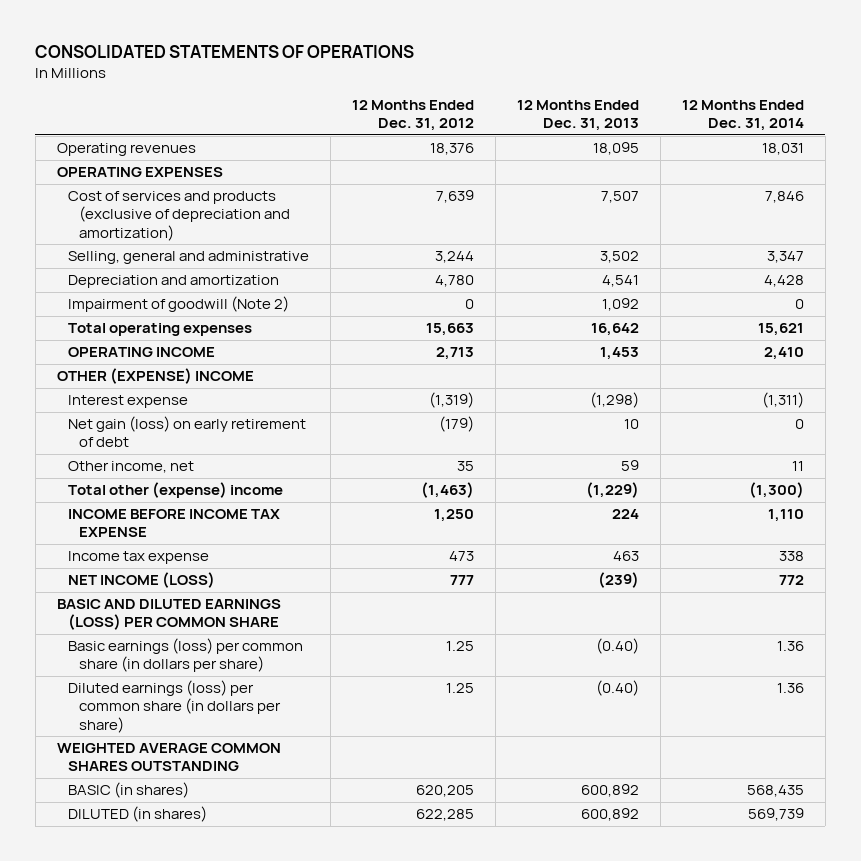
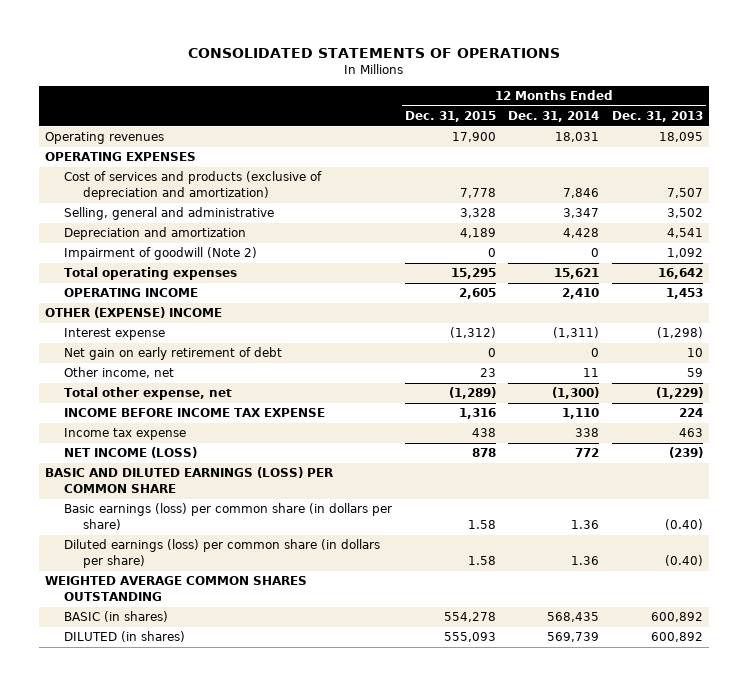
- | 12 Months Ended Dec. 31, 2012 | 12 Months Ended Dec. 31, 2013 | 12 Months Ended Dec. 31, 2014
+ | 12 Months Ended Dec. 31, 2015 | 12 Months Ended Dec. 31, 2014 | 12 Months Ended Dec. 31, 2013
- Net gain (loss) on early retirement of debt | (179) | 10 | 0
+ Net gain on early retirement of debt | 0 | 0 | 10
- Total other (expense) income | (1,463) | (1,229) | (1,300)
+ Total other expense, net | (1,289) | (1,300) | (1,229)

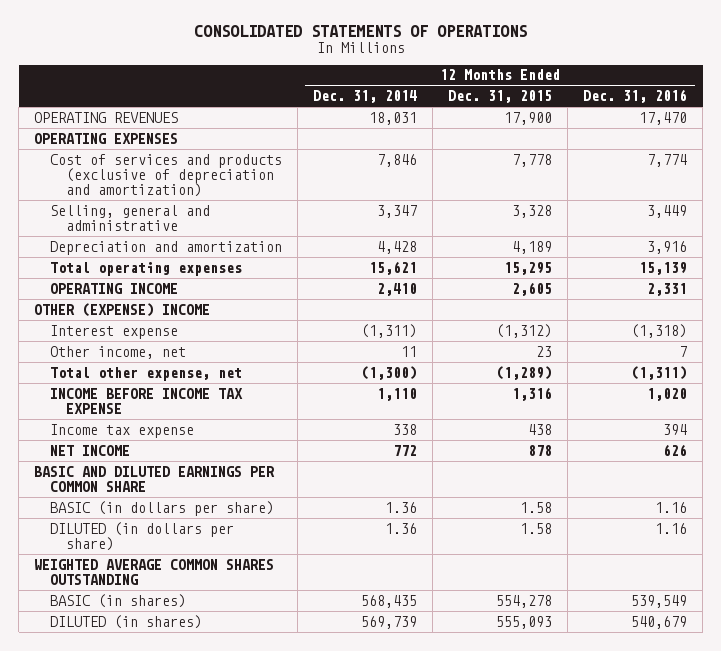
- | 12 Months Ended Dec. 31, 2015 | 12 Months Ended Dec. 31, 2014 | 12 Months Ended Dec. 31, 2013
+ | 12 Months Ended Dec. 31, 2014 | 12 Months Ended Dec. 31, 2015 | 12 Months Ended Dec. 31, 2016
- Operating revenues | 17,900 | 18,031 | 18,095
+ OPERATING REVENUES | 18,031 | 17,900 | 17,470
- Impairment of goodwill (Note 2) | 0 | 0 | 1,092
- Net gain on early retirement of debt | 0 | 0 | 10
- NET INCOME (LOSS) | 878 | 772 | (239)
- BASIC AND DILUTED EARNINGS (LOSS) PER COMMON SHARE
- Basic earnings (loss) per common share (in dollars per share) | 1.58 | 1.36 | (0.40)
- Diluted earnings (loss) per common share (in dollars per share) | 1.58 | 1.36 | (0.40)
+ NET INCOME | 772 | 878 | 626
+ BASIC AND DILUTED EARNINGS PER COMMON SHARE
+ BASIC (in dollars per share) | 1.36 | 1.58 | 1.16
+ DILUTED (in dollars per share) | 1.36 | 1.58 | 1.16

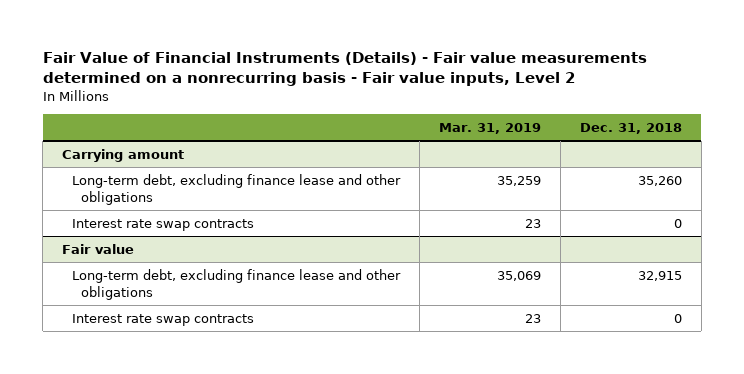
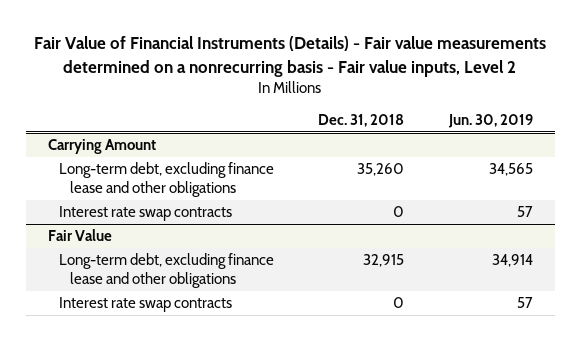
- | Mar. 31, 2019 | Dec. 31, 2018
+ | Dec. 31, 2018 | Jun. 30, 2019
- Carrying amount
+ Carrying Amount
- Fair value
+ Fair Value

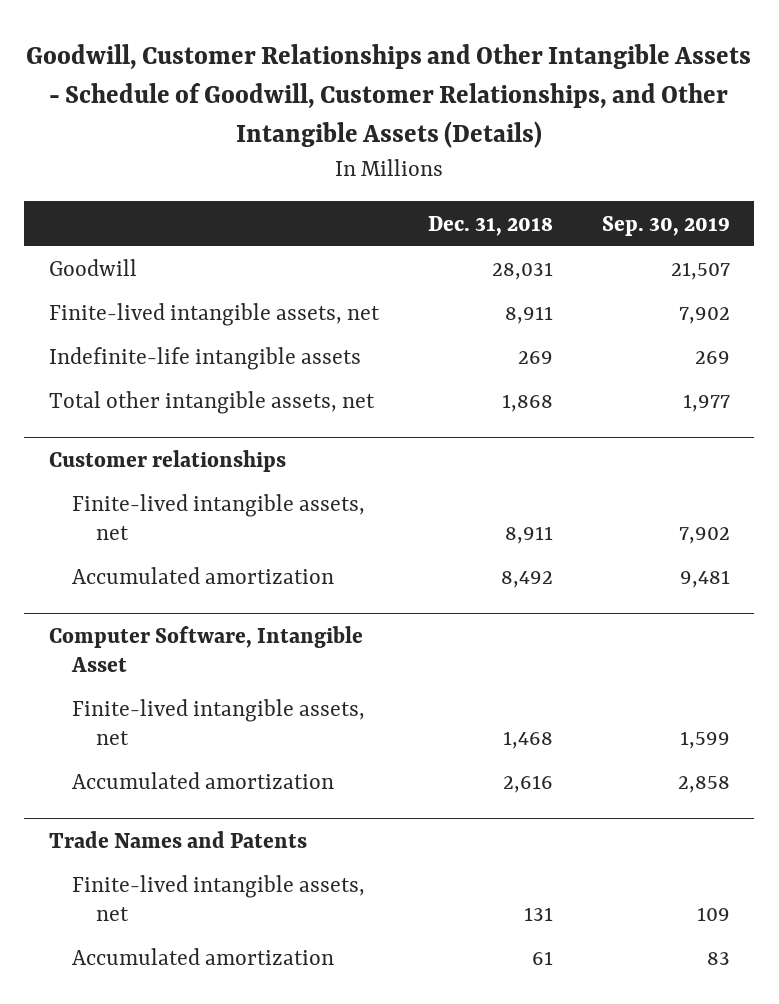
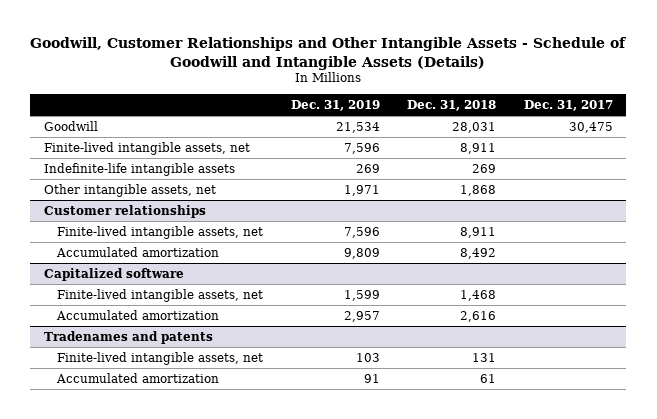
- Goodwill, Customer Relationships and Other Intangible Assets - Schedule of Goodwill, Customer Relationships, and Other Intangible Assets (Details)
+ Goodwill, Customer Relationships and Other Intangible Assets - Schedule of Goodwill and Intangible Assets (Details)
- | Dec. 31, 2018 | Sep. 30, 2019
+ | Dec. 31, 2019 | Dec. 31, 2018 | Dec. 31, 2017
- Total other intangible assets, net | 1,868 | 1,977
+ Other intangible assets, net | 1,971 | 1,868 |
- Computer Software, Intangible Asset
+ Capitalized software
- Trade Names and Patents
+ Tradenames and patents

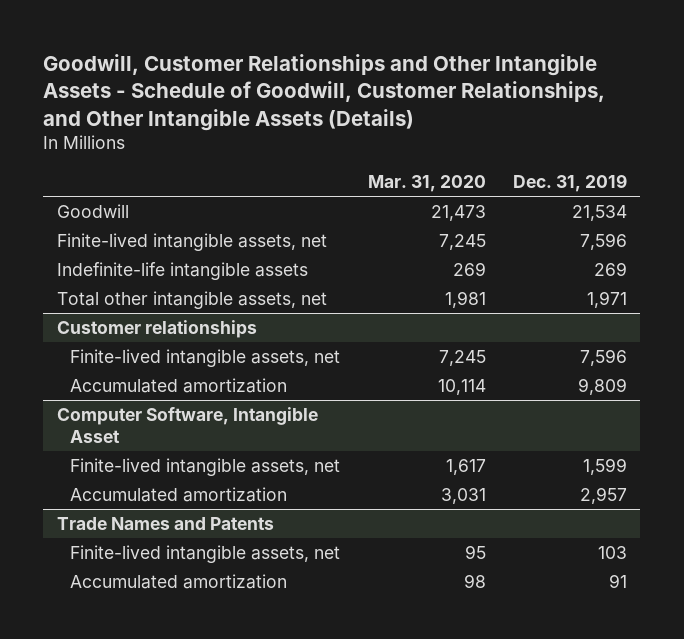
- Goodwill, Customer Relationships and Other Intangible Assets - Schedule of Goodwill and Intangible Assets (Details)
+ Goodwill, Customer Relationships and Other Intangible Assets - Schedule of Goodwill, Customer Relationships, and Other Intangible Assets (Details)
- | Dec. 31, 2019 | Dec. 31, 2018 | Dec. 31, 2017
+ | Mar. 31, 2020 | Dec. 31, 2019
- Other intangible assets, net | 1,971 | 1,868 |
+ Total other intangible assets, net | 1,981 | 1,971
- Capitalized software
+ Computer Software, Intangible Asset
- Tradenames and patents
+ Trade Names and Patents

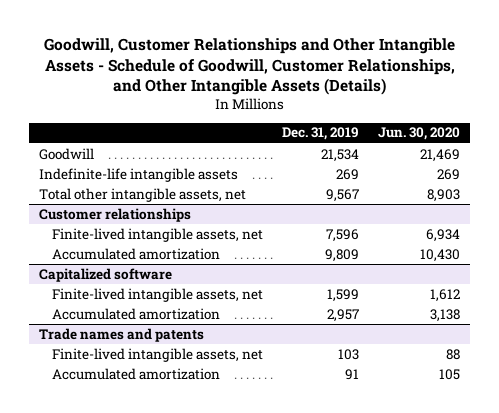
- | Mar. 31, 2020 | Dec. 31, 2019
+ | Dec. 31, 2019 | Jun. 30, 2020
- Finite-lived intangible assets, net | 7,245 | 7,596
- Total other intangible assets, net | 1,981 | 1,971
+ Total other intangible assets, net | 9,567 | 8,903
- Computer Software, Intangible Asset
+ Capitalized software
- Trade Names and Patents
+ Trade names and patents

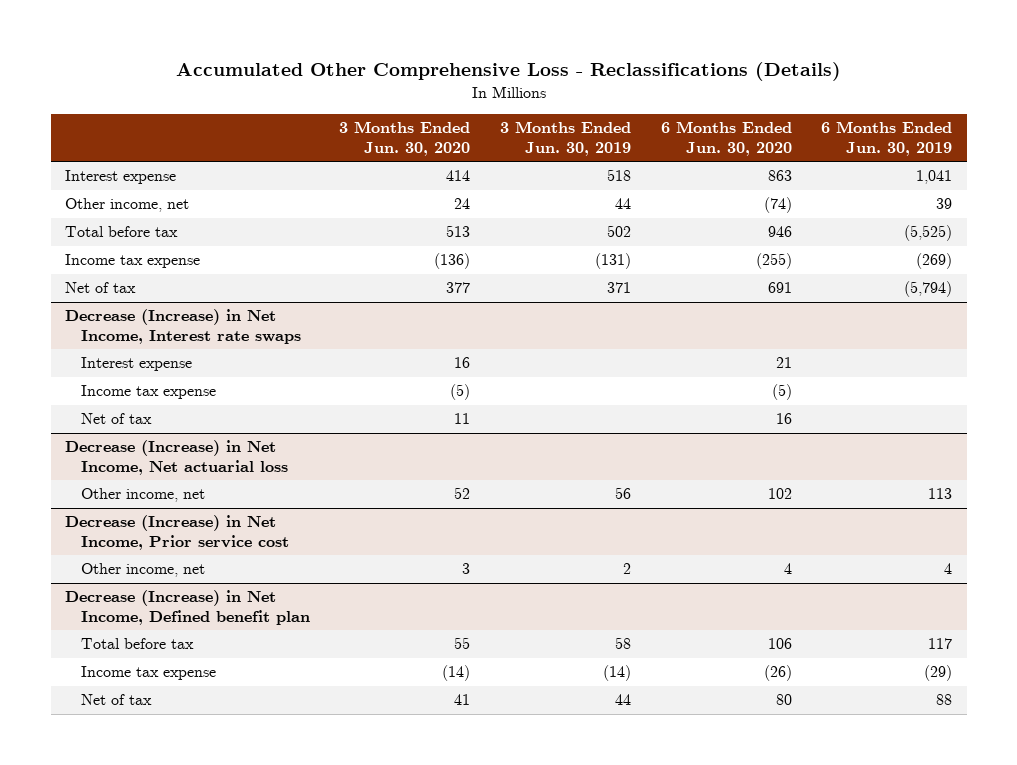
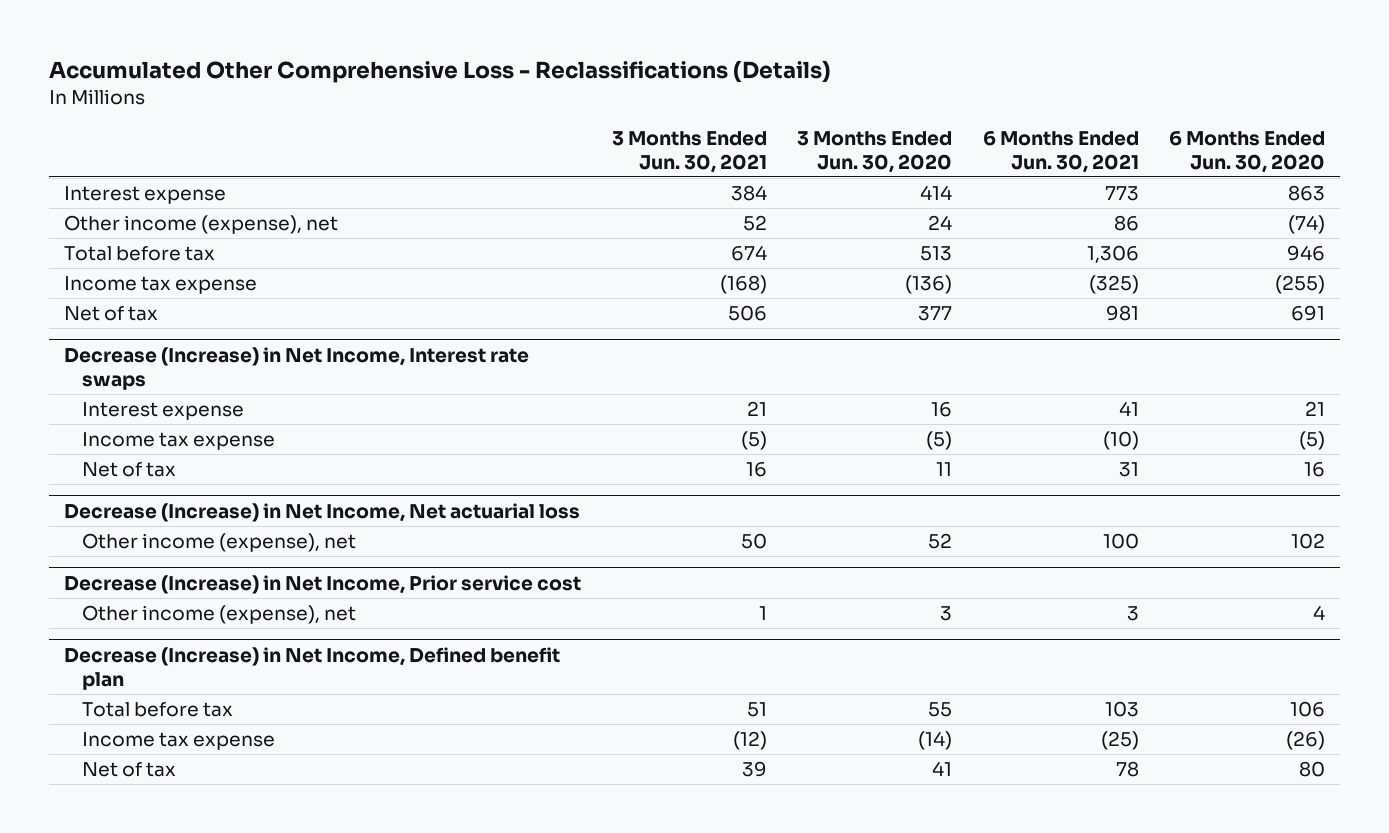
- | 3 Months Ended Jun. 30, 2020 | 3 Months Ended Jun. 30, 2019 | 6 Months Ended Jun. 30, 2020 | 6 Months Ended Jun. 30, 2019
+ | 3 Months Ended Jun. 30, 2021 | 3 Months Ended Jun. 30, 2020 | 6 Months Ended Jun. 30, 2021 | 6 Months Ended Jun. 30, 2020
- Other income, net | 24 | 44 | (74) | 39
+ Other income (expense), net | 52 | 24 | 86 | (74)
@ Decrease (Increase) in Net Income, Net actuarial loss
- Other income, net | 52 | 56 | 102 | 113
+ Other income (expense), net | 50 | 52 | 100 | 102
@ Decrease (Increase) in Net Income, Prior service cost
- Other income, net | 3 | 2 | 4 | 4
+ Other income (expense), net | 1 | 3 | 3 | 4

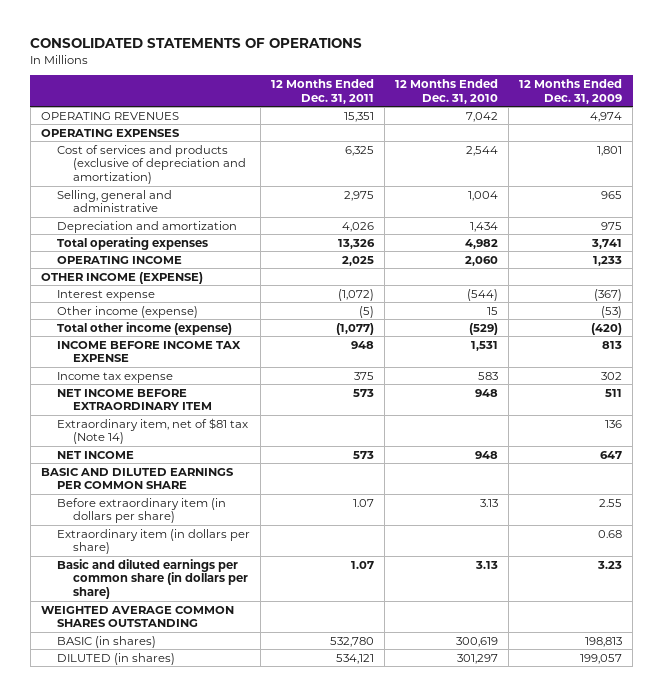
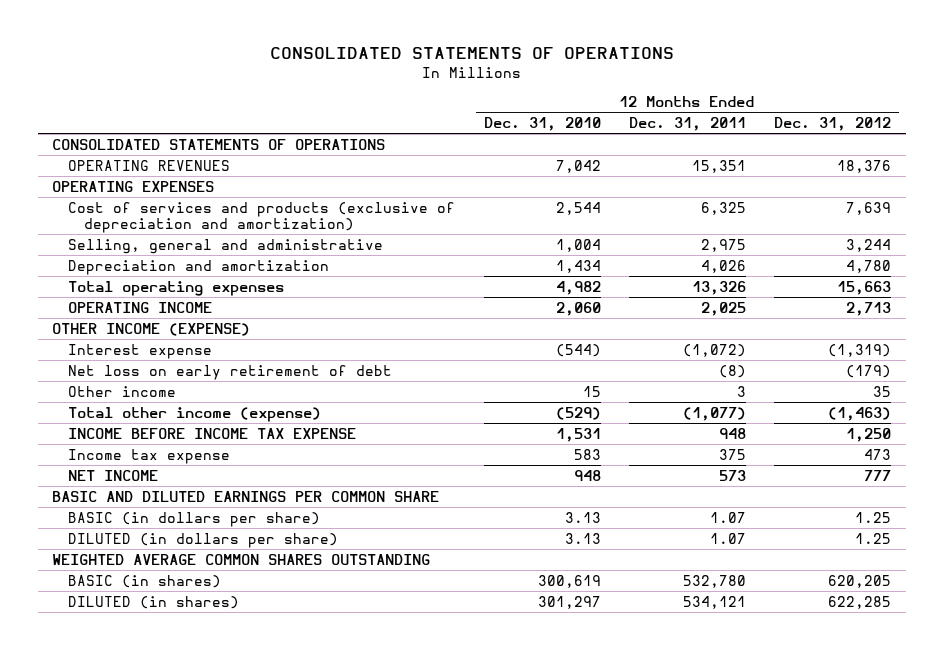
- | 12 Months Ended Dec. 31, 2011 | 12 Months Ended Dec. 31, 2010 | 12 Months Ended Dec. 31, 2009
+ | 12 Months Ended Dec. 31, 2010 | 12 Months Ended Dec. 31, 2011 | 12 Months Ended Dec. 31, 2012
+ CONSOLIDATED STATEMENTS OF OPERATIONS
- Other income (expense) | (5) | 15 | (53)
+ Net loss on early retirement of debt | | (8) | (179)
+ Other income | 15 | 3 | 35
- NET INCOME BEFORE EXTRAORDINARY ITEM | 573 | 948 | 511
- Extraordinary item, net of $81 tax (Note 14) | | | 136
- Before extraordinary item (in dollars per share) | 1.07 | 3.13 | 2.55
- Extraordinary item (in dollars per share) | | | 0.68
- Basic and diluted earnings per common share (in dollars per share) | 1.07 | 3.13 | 3.23
+ BASIC (in dollars per share) | 3.13 | 1.07 | 1.25
+ DILUTED (in dollars per share) | 3.13 | 1.07 | 1.25

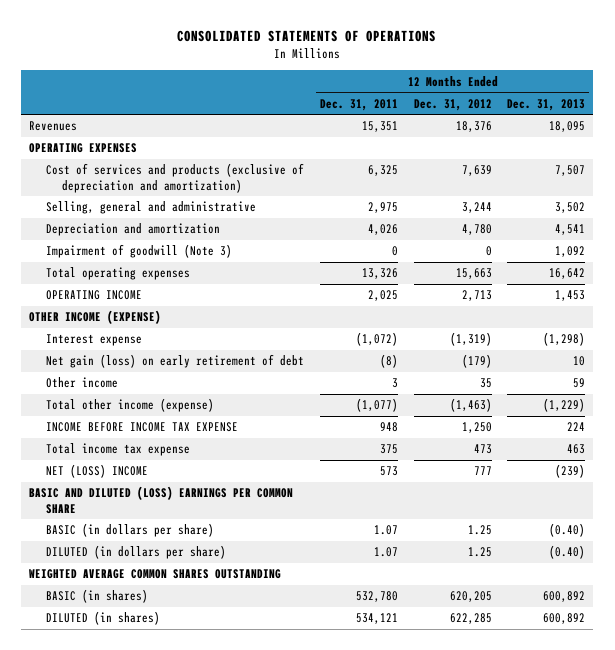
- | 12 Months Ended Dec. 31, 2010 | 12 Months Ended Dec. 31, 2011 | 12 Months Ended Dec. 31, 2012
+ | 12 Months Ended Dec. 31, 2011 | 12 Months Ended Dec. 31, 2012 | 12 Months Ended Dec. 31, 2013
- CONSOLIDATED STATEMENTS OF OPERATIONS
- OPERATING REVENUES | 7,042 | 15,351 | 18,376
+ Revenues | 15,351 | 18,376 | 18,095
+ Impairment of goodwill (Note 3) | 0 | 0 | 1,092
- Net loss on early retirement of debt | | (8) | (179)
+ Net gain (loss) on early retirement of debt | (8) | (179) | 10
- Income tax expense | 583 | 375 | 473
- NET INCOME | 948 | 573 | 777
- BASIC AND DILUTED EARNINGS PER COMMON SHARE
+ Total income tax expense | 375 | 473 | 463
+ NET (LOSS) INCOME | 573 | 777 | (239)
+ BASIC AND DILUTED (LOSS) EARNINGS PER COMMON SHARE

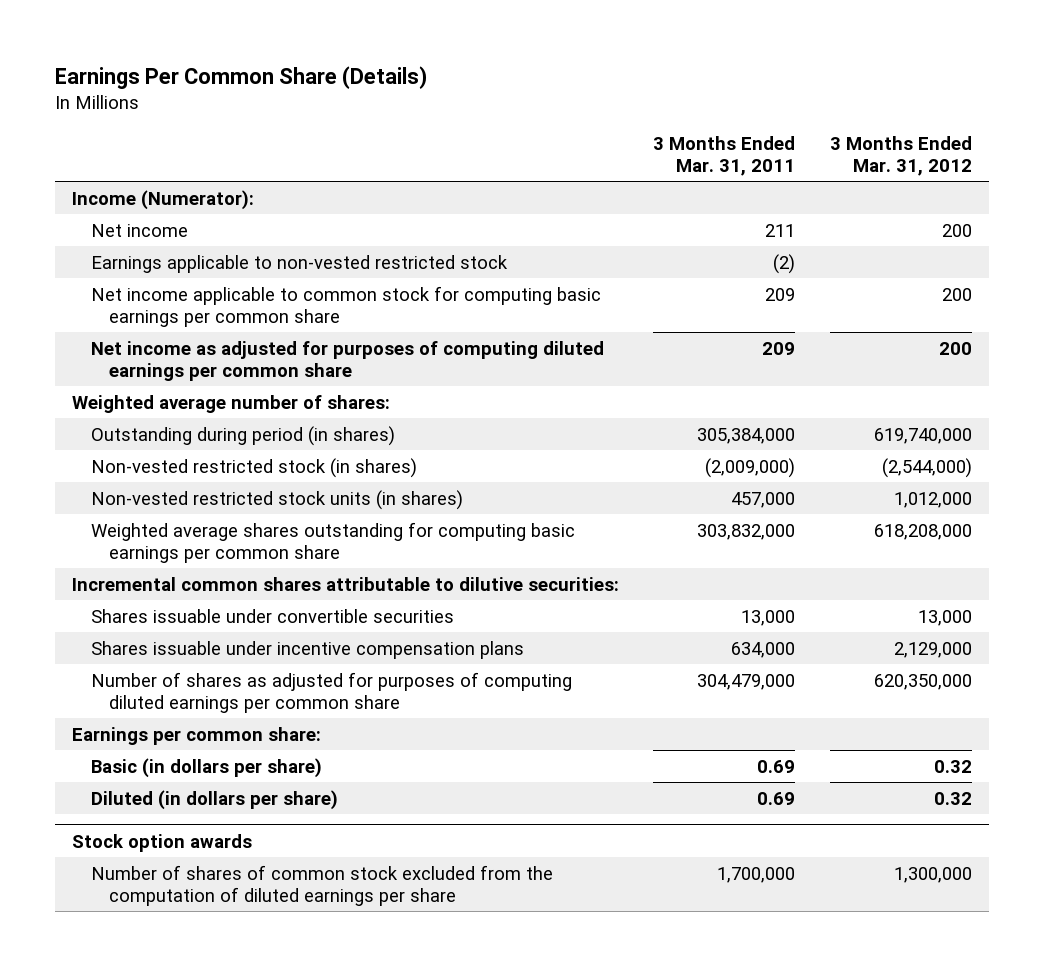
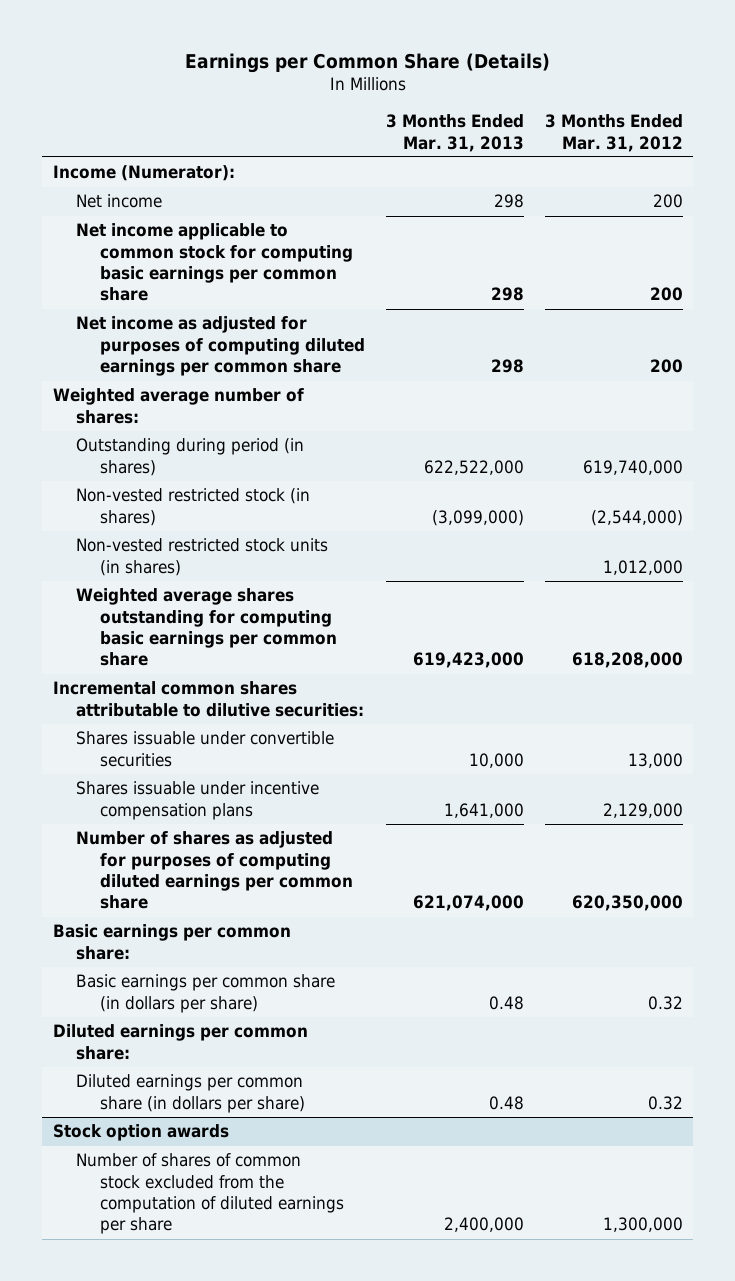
- Earnings Per Common Share (Details)
+ Earnings per Common Share (Details)
- | 3 Months Ended Mar. 31, 2011 | 3 Months Ended Mar. 31, 2012
+ | 3 Months Ended Mar. 31, 2013 | 3 Months Ended Mar. 31, 2012
- Earnings applicable to non-vested restricted stock | (2) |
- Earnings per common share:
- Basic (in dollars per share) | 0.69 | 0.32
- Diluted (in dollars per share) | 0.69 | 0.32
+ Basic earnings per common share:
+ Basic earnings per common share (in dollars per share) | 0.48 | 0.32
+ Diluted earnings per common share:
+ Diluted earnings per common share (in dollars per share) | 0.48 | 0.32

